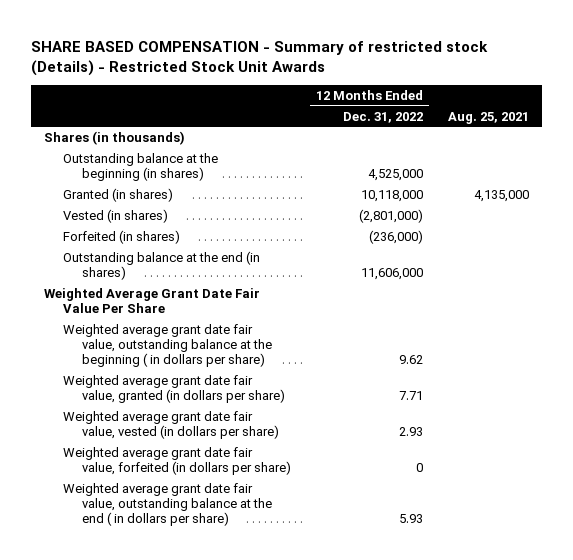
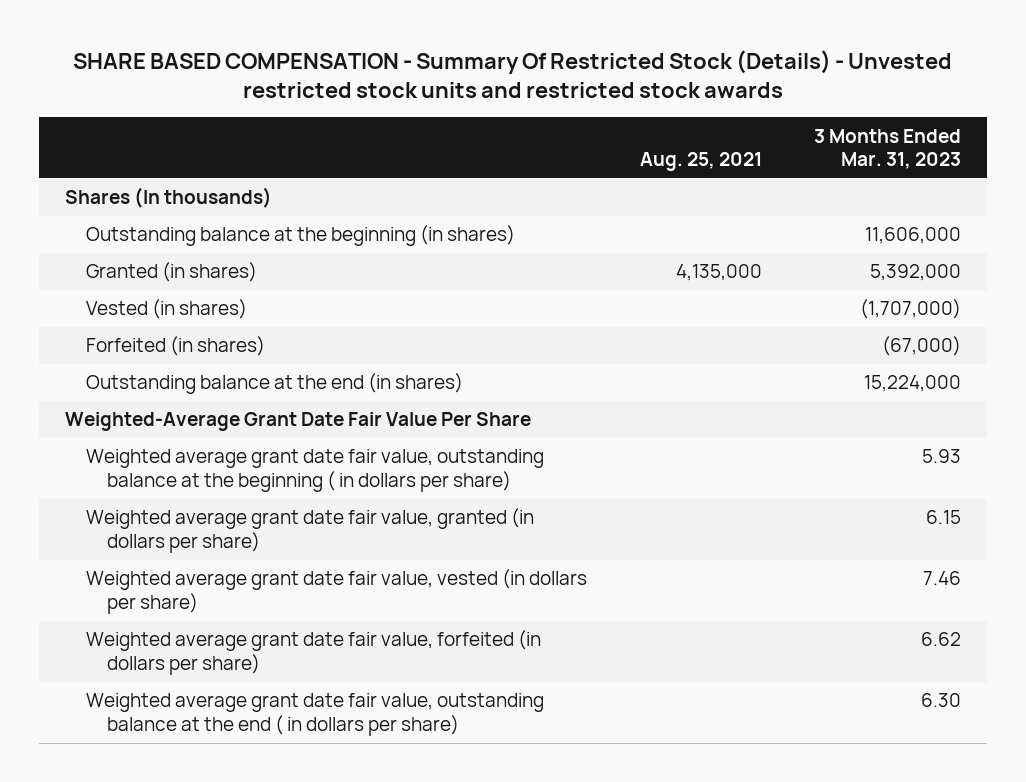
- SHARE BASED COMPENSATION - Summary of restricted stock (Details) - Restricted Stock Unit Awards
+ SHARE BASED COMPENSATION - Summary Of Restricted Stock (Details) - Unvested restricted stock units and restricted stock awards
- | 12 Months Ended Dec. 31, 2022 | Aug. 25, 2021
+ | Aug. 25, 2021 | 3 Months Ended Mar. 31, 2023
- Shares (in thousands)
+ Shares (In thousands)
- Weighted Average Grant Date Fair Value Per Share
+ Weighted-Average Grant Date Fair Value Per Share

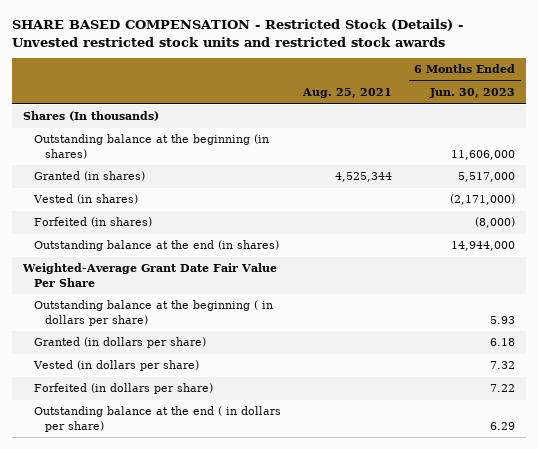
- SHARE BASED COMPENSATION - Summary Of Restricted Stock (Details) - Unvested restricted stock units and restricted stock awards
+ SHARE BASED COMPENSATION - Restricted Stock (Details) - Unvested restricted stock units and restricted stock awards
- | Aug. 25, 2021 | 3 Months Ended Mar. 31, 2023
+ | Aug. 25, 2021 | 6 Months Ended Jun. 30, 2023
- Granted (in shares) | 4,135,000 | 5,392,000
+ Granted (in shares) | 4,525,344 | 5,517,000
- Weighted average grant date fair value, outstanding balance at the beginning ( in dollars per share) | | 5.93
- Weighted average grant date fair value, granted (in dollars per share) | | 6.15
- Weighted average grant date fair value, vested (in dollars per share) | | 7.46
- Weighted average grant date fair value, forfeited (in dollars per share) | | 6.62
- Weighted average grant date fair value, outstanding balance at the end ( in dollars per share) | | 6.30
+ Outstanding balance at the beginning ( in dollars per share) | | 5.93
+ Granted (in dollars per share) | | 6.18
+ Vested (in dollars per share) | | 7.32
+ Forfeited (in dollars per share) | | 7.22
+ Outstanding balance at the end ( in dollars per share) | | 6.29

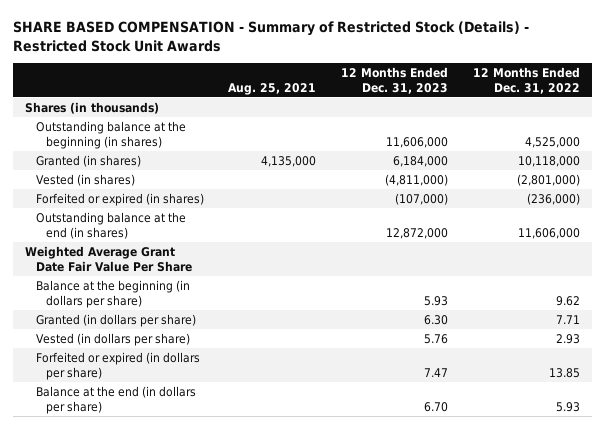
- SHARE BASED COMPENSATION - Restricted Stock (Details) - Unvested restricted stock units and restricted stock awards
+ SHARE BASED COMPENSATION - Summary of Restricted Stock (Details) - Restricted Stock Unit Awards
- | Aug. 25, 2021 | 6 Months Ended Jun. 30, 2023
+ | Aug. 25, 2021 | 12 Months Ended Dec. 31, 2023 | 12 Months Ended Dec. 31, 2022
- Shares (In thousands)
+ Shares (in thousands)
- Granted (in shares) | 4,525,344 | 5,517,000
+ Granted (in shares) | 4,135,000 | 6,184,000 | 10,118,000
- Forfeited (in shares) | | (8,000)
+ Forfeited or expired (in shares) | | (107,000) | (236,000)
- Weighted-Average Grant Date Fair Value Per Share
- Outstanding balance at the beginning ( in dollars per share) | | 5.93
+ Weighted Average Grant Date Fair Value Per Share
+ Balance at the beginning (in dollars per share) | | 5.93 | 9.62
- Forfeited (in dollars per share) | | 7.22
- Outstanding balance at the end ( in dollars per share) | | 6.29
+ Forfeited or expired (in dollars per share) | | 7.47 | 13.85
+ Balance at the end (in dollars per share) | | 6.70 | 5.93

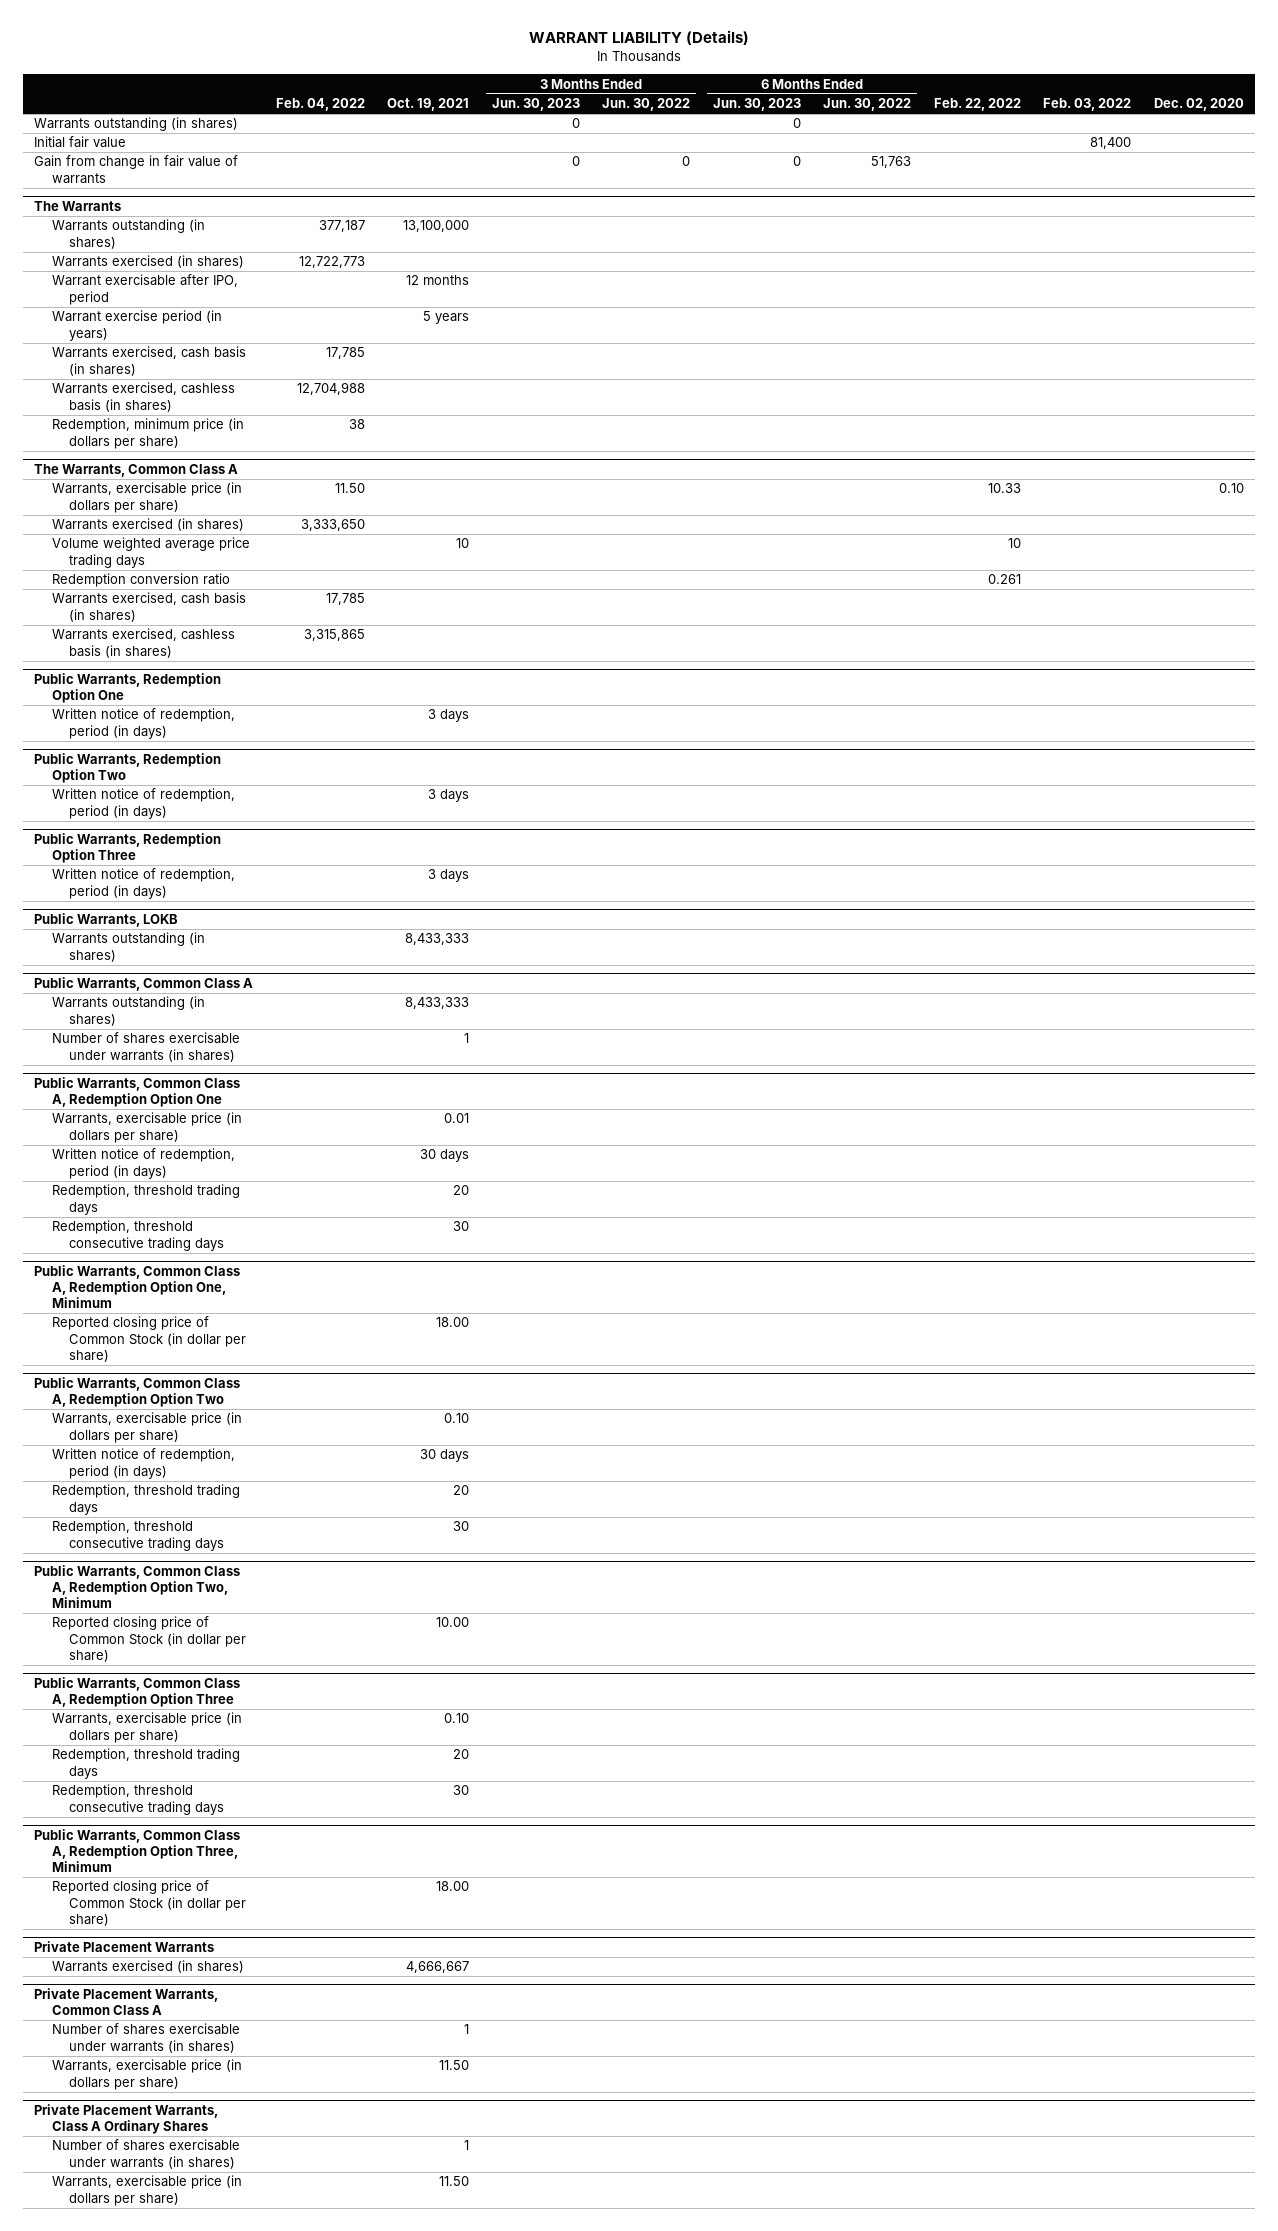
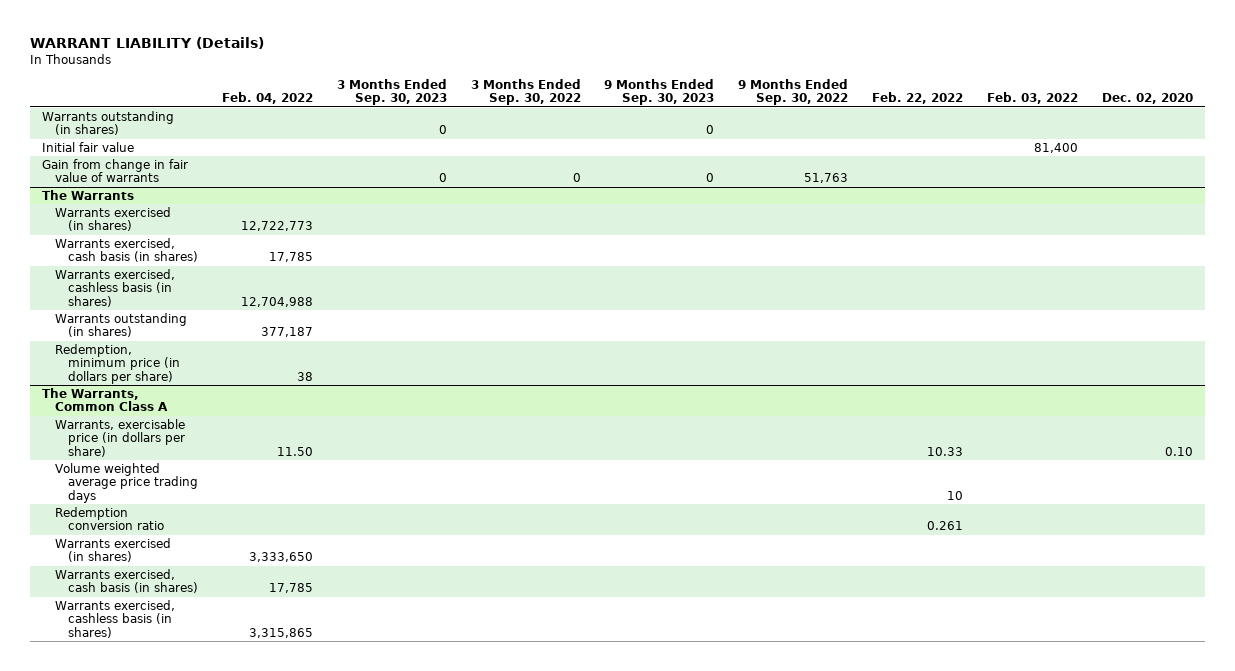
- | Feb. 04, 2022 | Oct. 19, 2021 | 3 Months Ended Jun. 30, 2023 | 3 Months Ended Jun. 30, 2022 | 6 Months Ended Jun. 30, 2023 | 6 Months Ended Jun. 30, 2022 | Feb. 22, 2022 | Feb. 03, 2022 | Dec. 02, 2020
+ | Feb. 04, 2022 | 3 Months Ended Sep. 30, 2023 | 3 Months Ended Sep. 30, 2022 | 9 Months Ended Sep. 30, 2023 | 9 Months Ended Sep. 30, 2022 | Feb. 22, 2022 | Feb. 03, 2022 | Dec. 02, 2020
@ The Warrants
- Warrant exercisable after IPO, period | | 12 months | | | | | | |
- Warrant exercise period (in years) | | 5 years | | | | | | |
moved down: Warrants outstanding (in shares) | 377,187 | | | | | | |
@ The Warrants, Common Class A
moved down: Warrants exercised (in shares) | 3,333,650 | | | | | | |
- Public Warrants, Redemption Option One
- Written notice of redemption, period (in days) | | 3 days | | | | | | |
- Public Warrants, Redemption Option Two
- Written notice of redemption, period (in days) | | 3 days | | | | | | |
- Public Warrants, Redemption Option Three
- Written notice of redemption, period (in days) | | 3 days | | | | | | |
- Public Warrants, LOKB
- Warrants outstanding (in shares) | | 8,433,333 | | | | | | |
- Public Warrants, Common Class A
- Warrants outstanding (in shares) | | 8,433,333 | | | | | | |
- Number of shares exercisable under warrants (in shares) | | 1 | | | | | | |
- Public Warrants, Common Class A, Redemption Option One
- Warrants, exercisable price (in dollars per share) | | 0.01 | | | | | | |
- Written notice of redemption, period (in days) | | 30 days | | | | | | |
- Redemption, threshold trading days | | 20 | | | | | | |
- Redemption, threshold consecutive trading days | | 30 | | | | | | |
- Public Warrants, Common Class A, Redemption Option One, Minimum
- Reported closing price of Common Stock (in dollar per share) | | 18.00 | | | | | | |
- Public Warrants, Common Class A, Redemption Option Two
- Warrants, exercisable price (in dollars per share) | | 0.10 | | | | | | |
- Written notice of redemption, period (in days) | | 30 days | | | | | | |
- Redemption, threshold trading days | | 20 | | | | | | |
- Redemption, threshold consecutive trading days | | 30 | | | | | | |
- Public Warrants, Common Class A, Redemption Option Two, Minimum
- Reported closing price of Common Stock (in dollar per share) | | 10.00 | | | | | | |
- Public Warrants, Common Class A, Redemption Option Three
- Warrants, exercisable price (in dollars per share) | | 0.10 | | | | | | |
- Redemption, threshold trading days | | 20 | | | | | | |
- Redemption, threshold consecutive trading days | | 30 | | | | | | |
- Public Warrants, Common Class A, Redemption Option Three, Minimum
- Reported closing price of Common Stock (in dollar per share) | | 18.00 | | | | | | |
- Private Placement Warrants
- Warrants exercised (in shares) | | 4,666,667 | | | | | | |
- Private Placement Warrants, Common Class A
- Number of shares exercisable under warrants (in shares) | | 1 | | | | | | |
- Warrants, exercisable price (in dollars per share) | | 11.50 | | | | | | |
- Private Placement Warrants, Class A Ordinary Shares
- Number of shares exercisable under warrants (in shares) | | 1 | | | | | | |
- Warrants, exercisable price (in dollars per share) | | 11.50 | | | | | | |

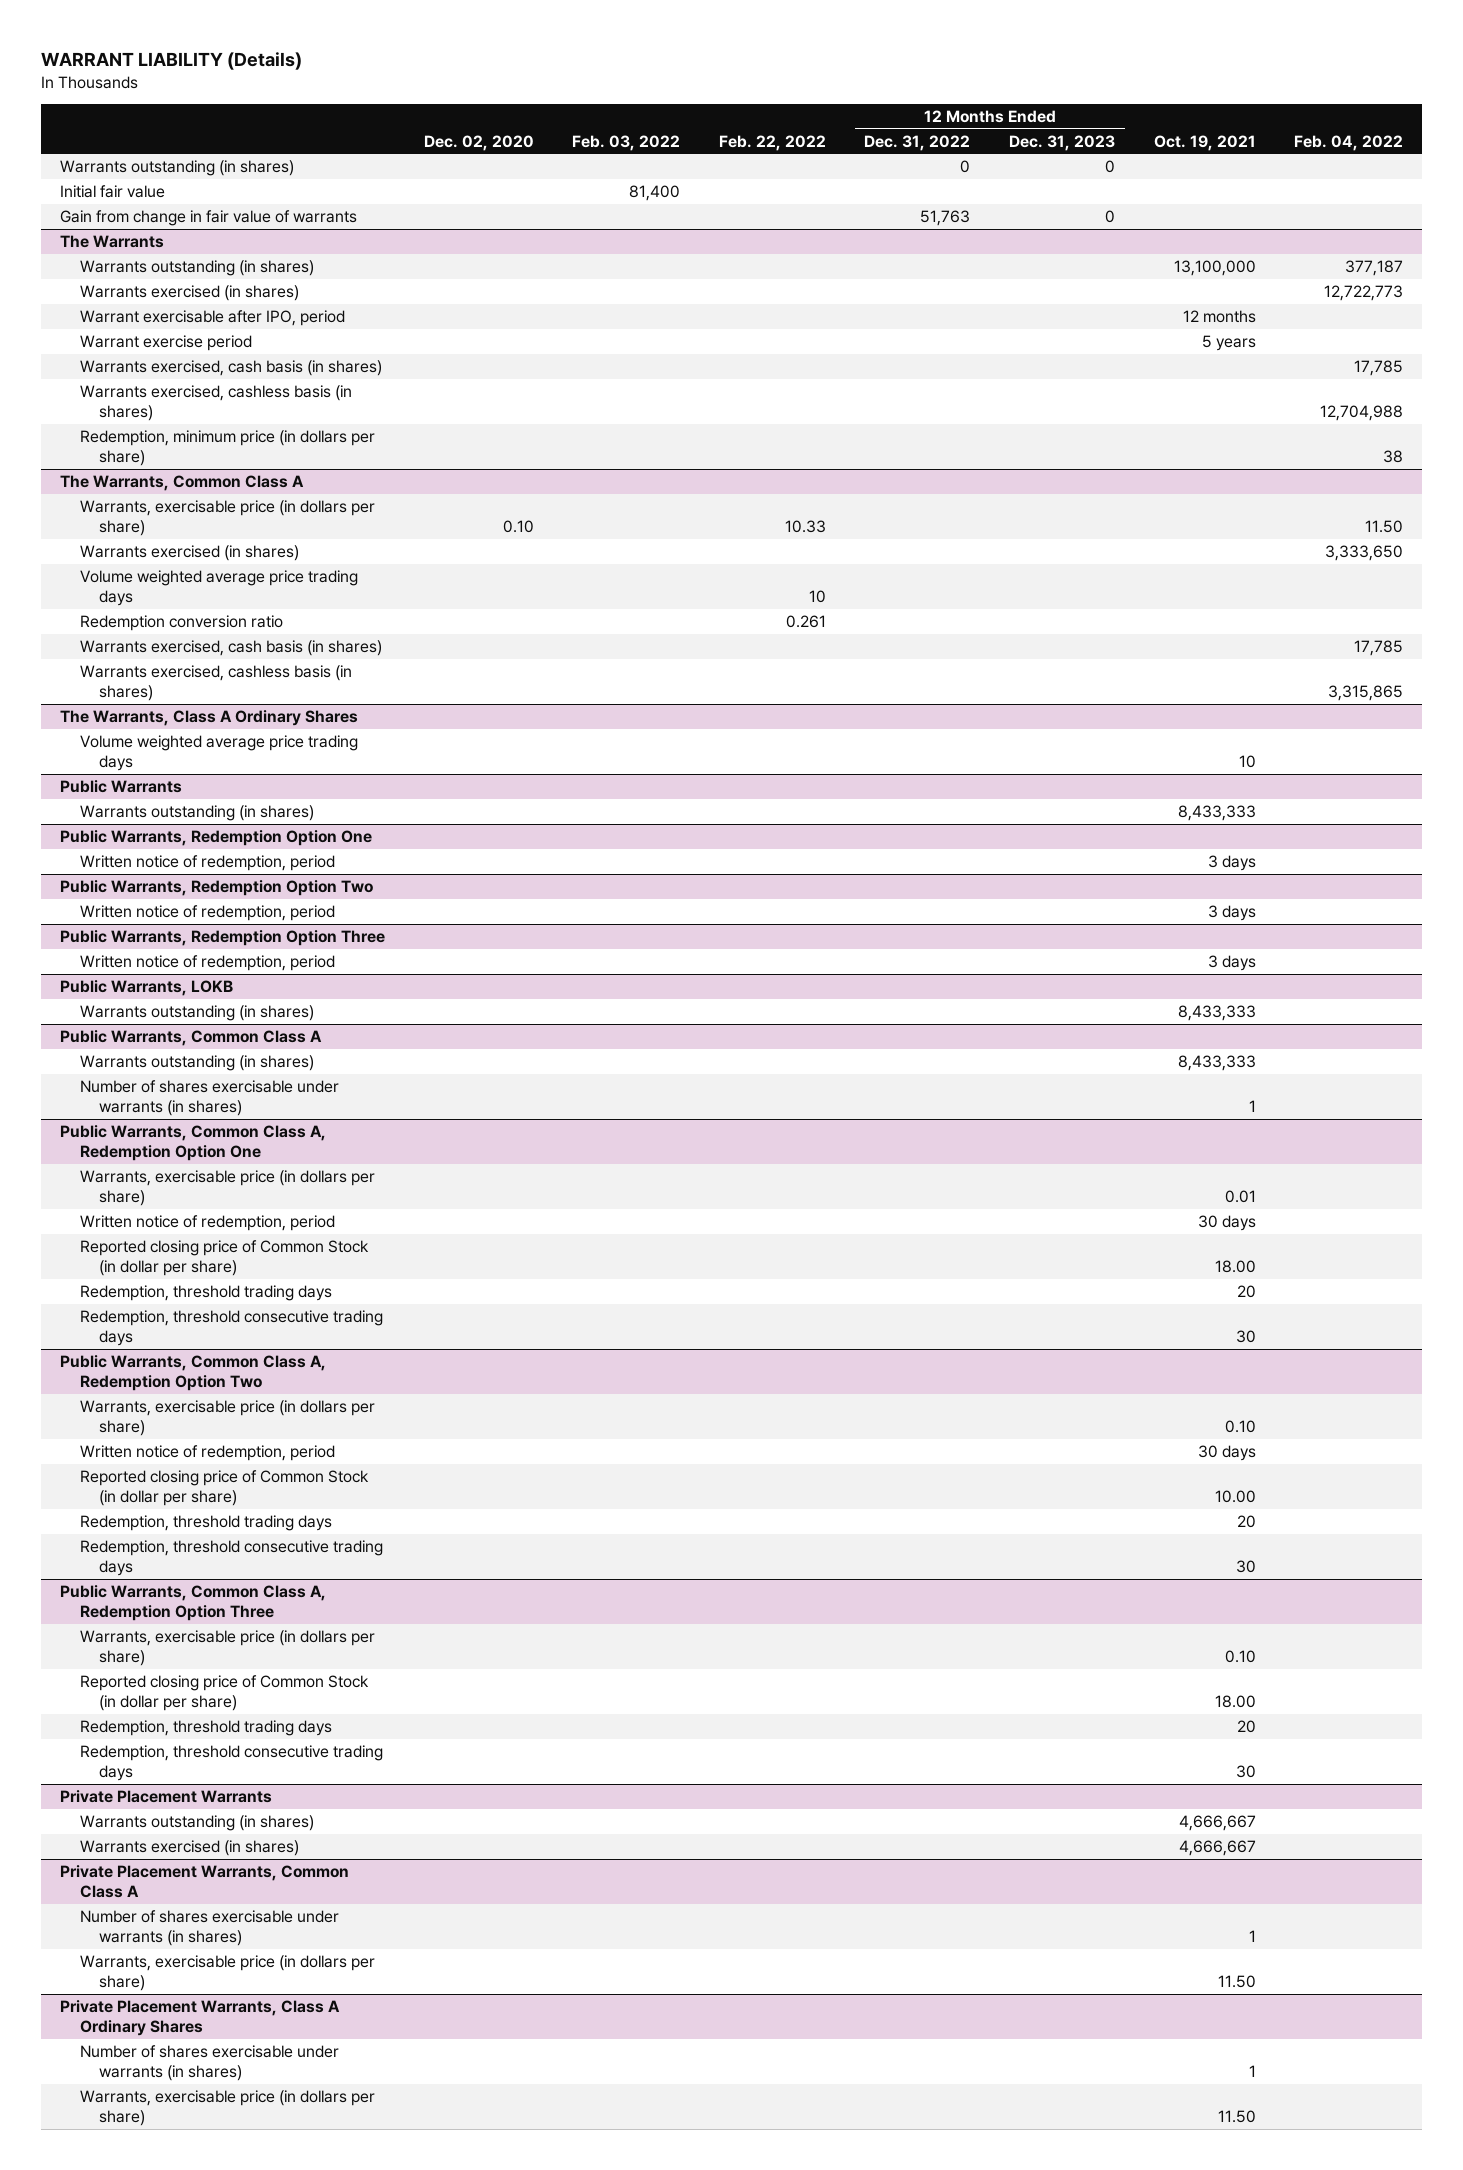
- | Feb. 04, 2022 | 3 Months Ended Sep. 30, 2023 | 3 Months Ended Sep. 30, 2022 | 9 Months Ended Sep. 30, 2023 | 9 Months Ended Sep. 30, 2022 | Feb. 22, 2022 | Feb. 03, 2022 | Dec. 02, 2020
+ | Dec. 02, 2020 | Feb. 03, 2022 | Feb. 22, 2022 | 12 Months Ended Dec. 31, 2022 | 12 Months Ended Dec. 31, 2023 | Oct. 19, 2021 | Feb. 04, 2022
@ The Warrants
moved up: Warrants outstanding (in shares) | | | | | | 13,100,000 | 377,187
+ Warrant exercisable after IPO, period | | | | | | 12 months |
+ Warrant exercise period | | | | | | 5 years |
@ The Warrants, Common Class A
moved up: Warrants exercised (in shares) | | | | | | | 3,333,650
+ The Warrants, Class A Ordinary Shares
+ Volume weighted average price trading days | | | | | | 10 |
+ Public Warrants
+ Warrants outstanding (in shares) | | | | | | 8,433,333 |
+ Public Warrants, Redemption Option One
+ Written notice of redemption, period | | | | | | 3 days |
+ Public Warrants, Redemption Option Two
+ Written notice of redemption, period | | | | | | 3 days |
+ Public Warrants, Redemption Option Three
+ Written notice of redemption, period | | | | | | 3 days |
+ Public Warrants, LOKB
+ Warrants outstanding (in shares) | | | | | | 8,433,333 |
+ Public Warrants, Common Class A
+ Warrants outstanding (in shares) | | | | | | 8,433,333 |
+ Number of shares exercisable under warrants (in shares) | | | | | | 1 |
+ Public Warrants, Common Class A, Redemption Option One
+ Warrants, exercisable price (in dollars per share) | | | | | | 0.01 |
+ Written notice of redemption, period | | | | | | 30 days |
+ Reported closing price of Common Stock (in dollar per share) | | | | | | 18.00 |
+ Redemption, threshold trading days | | | | | | 20 |
+ Redemption, threshold consecutive trading days | | | | | | 30 |
+ Public Warrants, Common Class A, Redemption Option Two
+ Warrants, exercisable price (in dollars per share) | | | | | | 0.10 |
+ Written notice of redemption, period | | | | | | 30 days |
+ Reported closing price of Common Stock (in dollar per share) | | | | | | 10.00 |
+ Redemption, threshold trading days | | | | | | 20 |
+ Redemption, threshold consecutive trading days | | | | | | 30 |
+ Public Warrants, Common Class A, Redemption Option Three
+ Warrants, exercisable price (in dollars per share) | | | | | | 0.10 |
+ Reported closing price of Common Stock (in dollar per share) | | | | | | 18.00 |
+ Redemption, threshold trading days | | | | | | 20 |
+ Redemption, threshold consecutive trading days | | | | | | 30 |
+ Private Placement Warrants
+ Warrants outstanding (in shares) | | | | | | 4,666,667 |
+ Warrants exercised (in shares) | | | | | | 4,666,667 |
+ Private Placement Warrants, Common Class A
+ Number of shares exercisable under warrants (in shares) | | | | | | 1 |
+ Warrants, exercisable price (in dollars per share) | | | | | | 11.50 |
+ Private Placement Warrants, Class A Ordinary Shares
+ Number of shares exercisable under warrants (in shares) | | | | | | 1 |
+ Warrants, exercisable price (in dollars per share) | | | | | | 11.50 |

